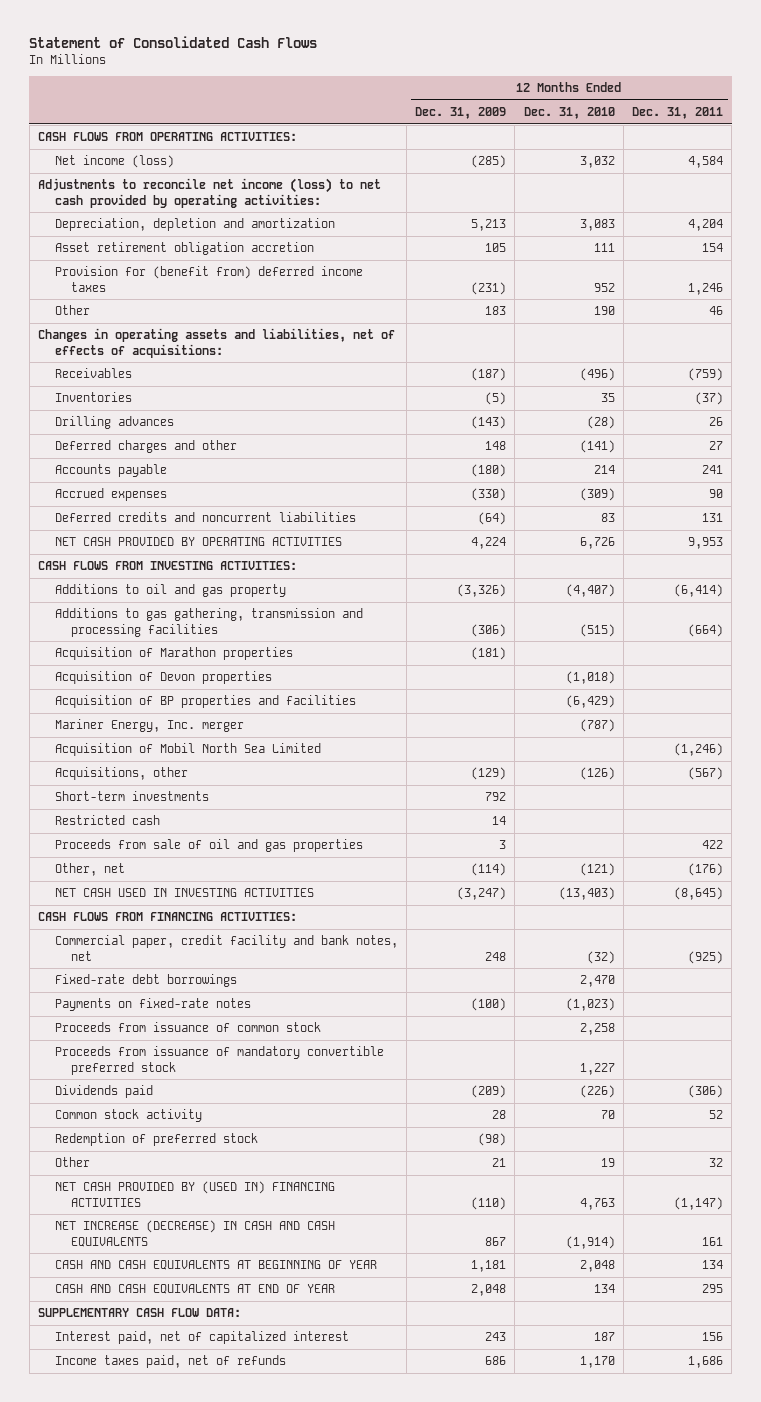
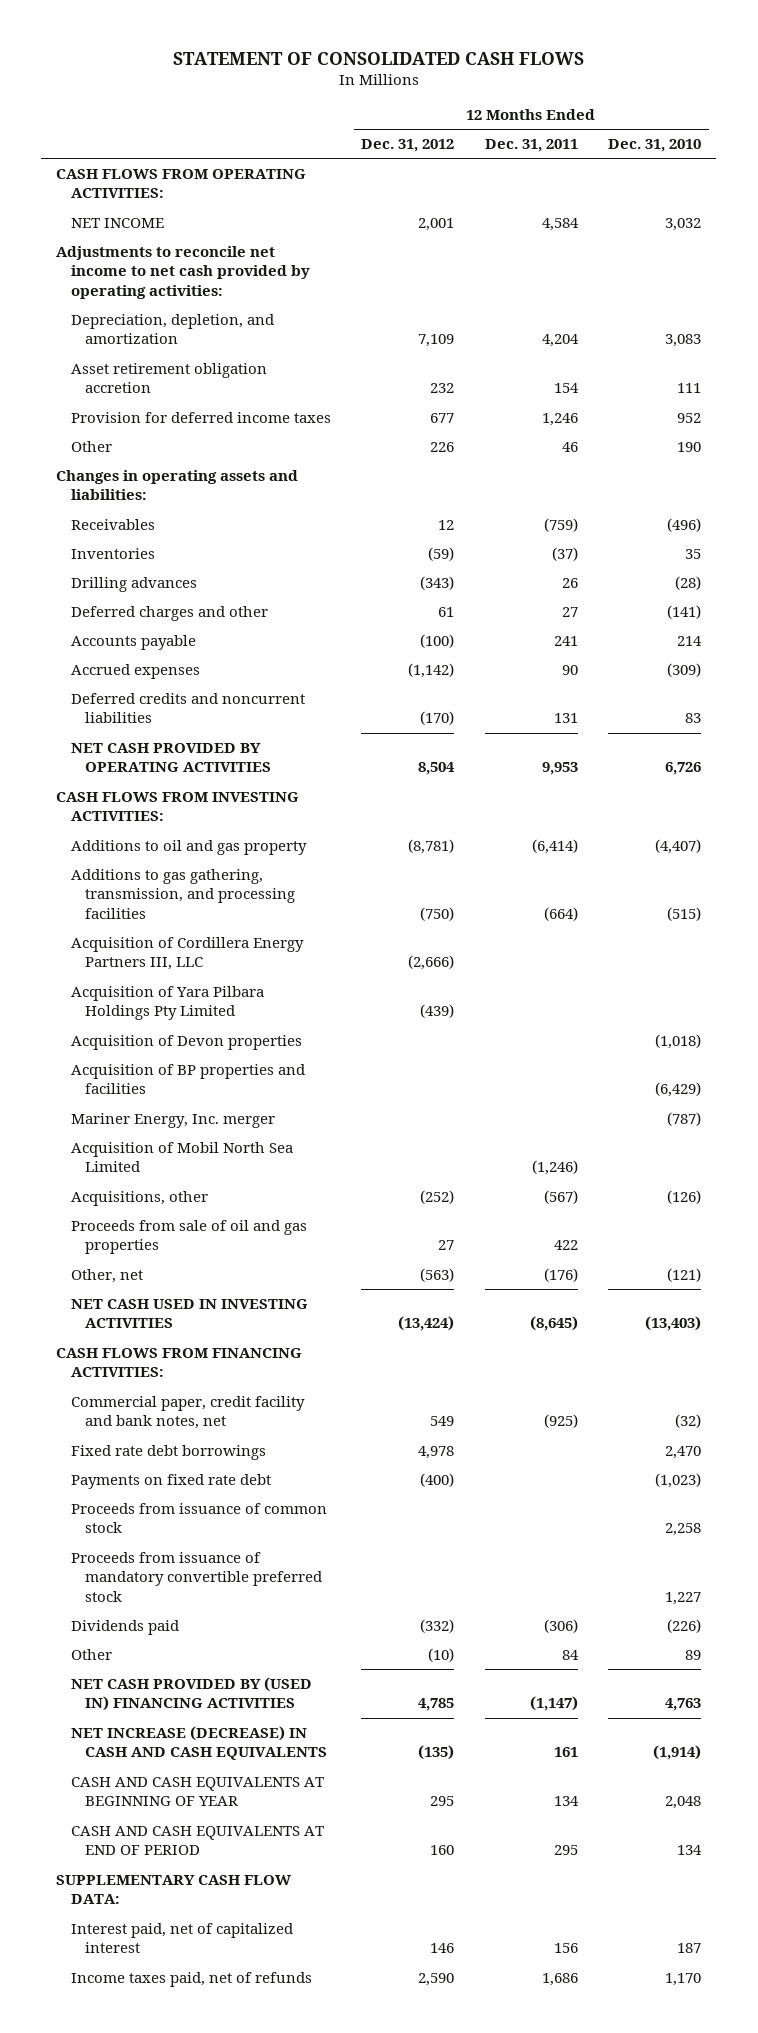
- Statement of Consolidated Cash Flows
+ STATEMENT OF CONSOLIDATED CASH FLOWS
- | 12 Months Ended Dec. 31, 2009 | 12 Months Ended Dec. 31, 2010 | 12 Months Ended Dec. 31, 2011
+ | 12 Months Ended Dec. 31, 2012 | 12 Months Ended Dec. 31, 2011 | 12 Months Ended Dec. 31, 2010
- Net income (loss) | (285) | 3,032 | 4,584
- Adjustments to reconcile net income (loss) to net cash provided by operating activities:
- Depreciation, depletion and amortization | 5,213 | 3,083 | 4,204
+ NET INCOME | 2,001 | 4,584 | 3,032
+ Adjustments to reconcile net income to net cash provided by operating activities:
+ Depreciation, depletion, and amortization | 7,109 | 4,204 | 3,083
- Provision for (benefit from) deferred income taxes | (231) | 952 | 1,246
+ Provision for deferred income taxes | 677 | 1,246 | 952
- Changes in operating assets and liabilities, net of effects of acquisitions:
+ Changes in operating assets and liabilities:
- Additions to gas gathering, transmission and processing facilities | (306) | (515) | (664)
- Acquisition of Marathon properties | (181) | |
+ Additions to gas gathering, transmission, and processing facilities | (750) | (664) | (515)
+ Acquisition of Cordillera Energy Partners III, LLC | (2,666) | |
+ Acquisition of Yara Pilbara Holdings Pty Limited | (439) | |
- Short-term investments | 792 | |
- Restricted cash | 14 | |
- Fixed-rate debt borrowings | | 2,470 |
- Payments on fixed-rate notes | (100) | (1,023) |
+ Fixed rate debt borrowings | 4,978 | | 2,470
+ Payments on fixed rate debt | (400) | | (1,023)
- Common stock activity | 28 | 70 | 52
- Redemption of preferred stock | (98) | |
- Other | 21 | 19 | 32
+ Other | (10) | 84 | 89
- CASH AND CASH EQUIVALENTS AT END OF YEAR | 2,048 | 134 | 295
+ CASH AND CASH EQUIVALENTS AT END OF PERIOD | 160 | 295 | 134

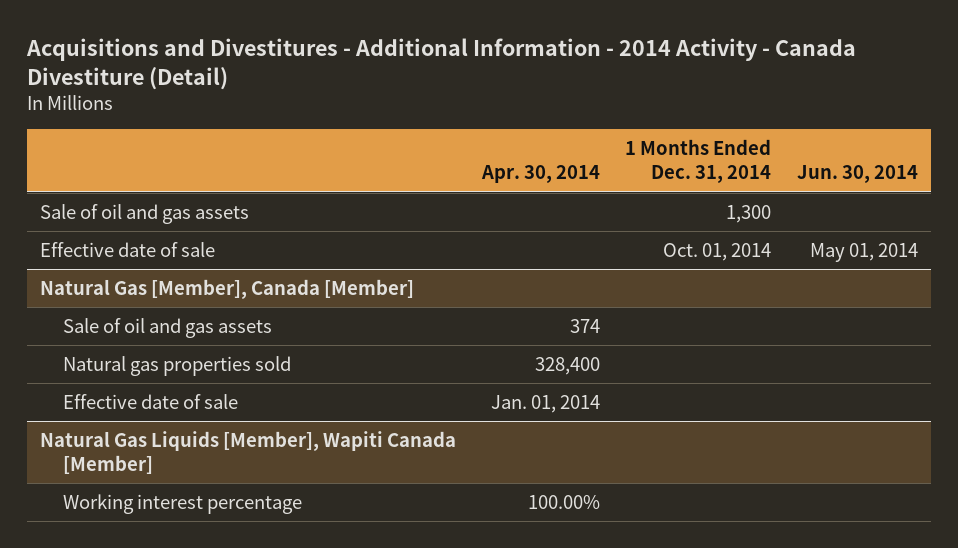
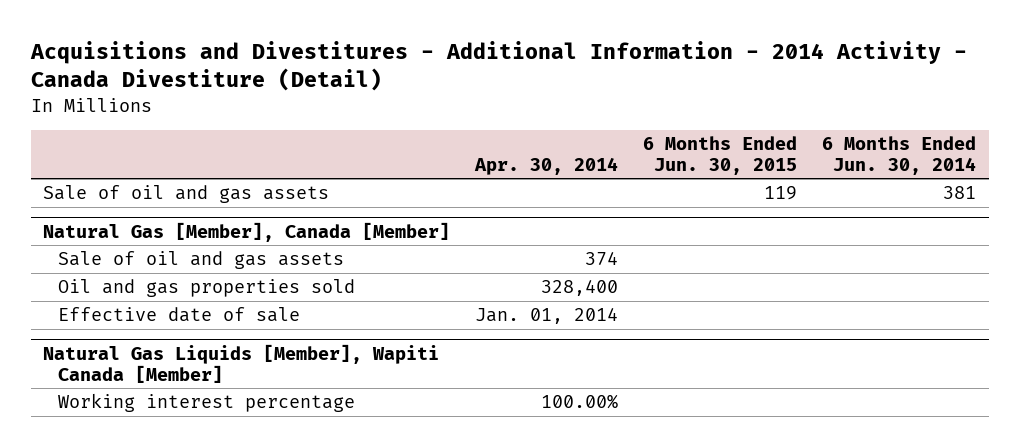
- | Apr. 30, 2014 | 1 Months Ended Dec. 31, 2014 | Jun. 30, 2014
+ | Apr. 30, 2014 | 6 Months Ended Jun. 30, 2015 | 6 Months Ended Jun. 30, 2014
- Effective date of sale | | Oct. 01, 2014 | May 01, 2014
@ Natural Gas [Member], Canada [Member]
- Natural gas properties sold | 328,400 | |
+ Oil and gas properties sold | 328,400 | |

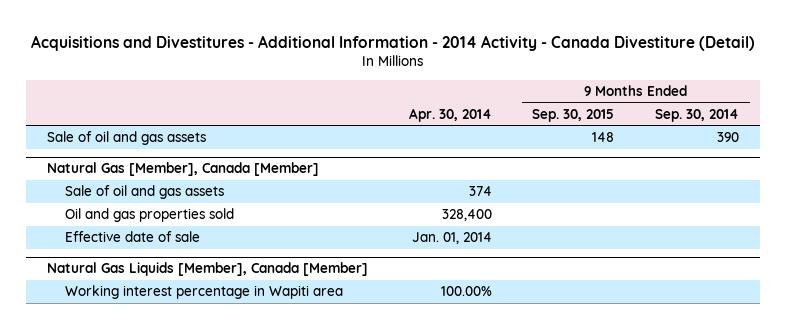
- | Apr. 30, 2014 | 6 Months Ended Jun. 30, 2015 | 6 Months Ended Jun. 30, 2014
+ | Apr. 30, 2014 | 9 Months Ended Sep. 30, 2015 | 9 Months Ended Sep. 30, 2014
- Natural Gas Liquids [Member], Wapiti Canada [Member]
- Working interest percentage | 100.00% | |
+ Natural Gas Liquids [Member], Canada [Member]
+ Working interest percentage in Wapiti area | 100.00% | |

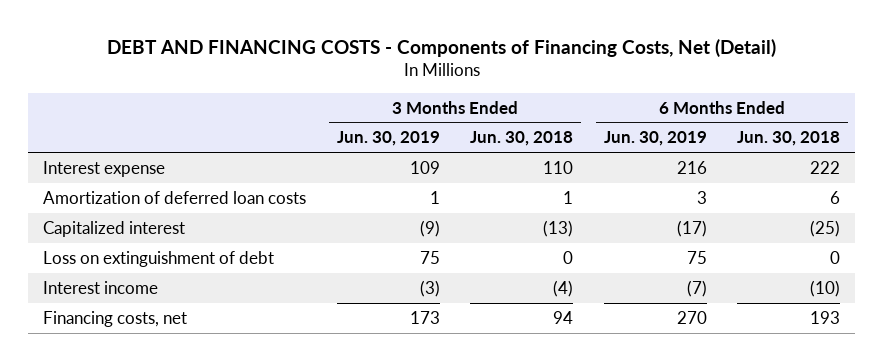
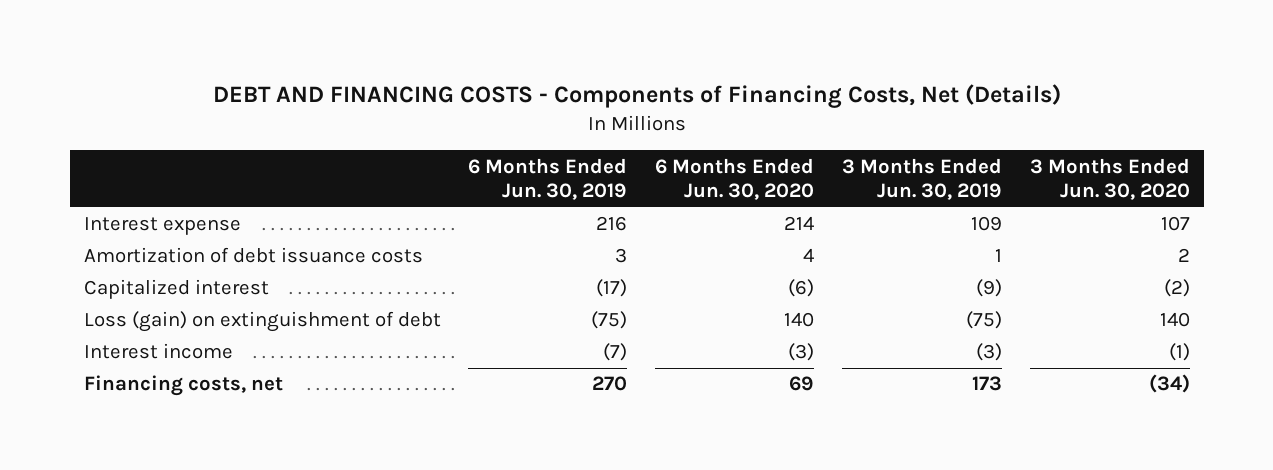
- DEBT AND FINANCING COSTS - Components of Financing Costs, Net (Detail)
+ DEBT AND FINANCING COSTS - Components of Financing Costs, Net (Details)
- | 3 Months Ended Jun. 30, 2019 | 3 Months Ended Jun. 30, 2018 | 6 Months Ended Jun. 30, 2019 | 6 Months Ended Jun. 30, 2018
+ | 6 Months Ended Jun. 30, 2019 | 6 Months Ended Jun. 30, 2020 | 3 Months Ended Jun. 30, 2019 | 3 Months Ended Jun. 30, 2020
- Amortization of deferred loan costs | 1 | 1 | 3 | 6
+ Amortization of debt issuance costs | 3 | 4 | 1 | 2
- Loss on extinguishment of debt | 75 | 0 | 75 | 0
+ Loss (gain) on extinguishment of debt | (75) | 140 | (75) | 140

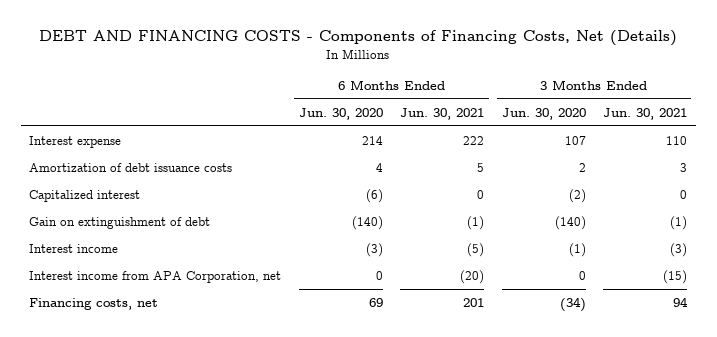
- | 6 Months Ended Jun. 30, 2019 | 6 Months Ended Jun. 30, 2020 | 3 Months Ended Jun. 30, 2019 | 3 Months Ended Jun. 30, 2020
+ | 6 Months Ended Jun. 30, 2020 | 6 Months Ended Jun. 30, 2021 | 3 Months Ended Jun. 30, 2020 | 3 Months Ended Jun. 30, 2021
- Loss (gain) on extinguishment of debt | (75) | 140 | (75) | 140
+ Gain on extinguishment of debt | (140) | (1) | (140) | (1)
+ Interest income from APA Corporation, net | 0 | (20) | 0 | (15)

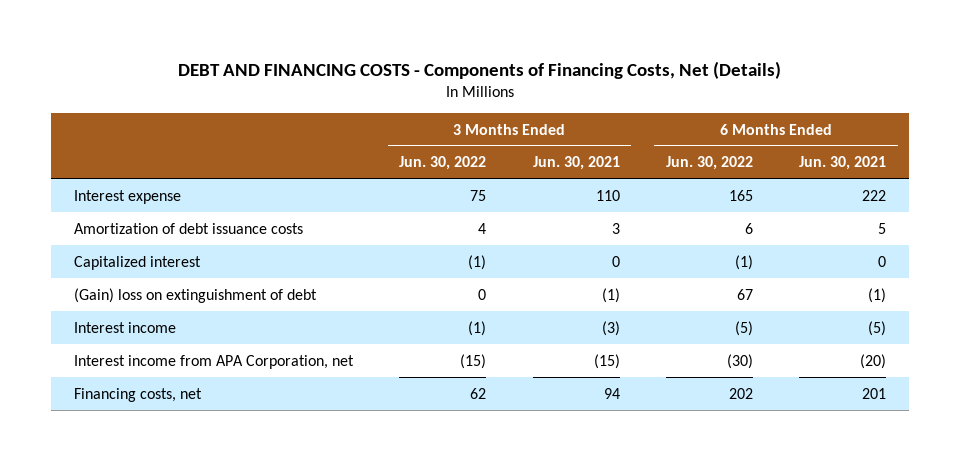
- | 6 Months Ended Jun. 30, 2020 | 6 Months Ended Jun. 30, 2021 | 3 Months Ended Jun. 30, 2020 | 3 Months Ended Jun. 30, 2021
+ | 3 Months Ended Jun. 30, 2022 | 3 Months Ended Jun. 30, 2021 | 6 Months Ended Jun. 30, 2022 | 6 Months Ended Jun. 30, 2021
- Gain on extinguishment of debt | (140) | (1) | (140) | (1)
+ (Gain) loss on extinguishment of debt | 0 | (1) | 67 | (1)

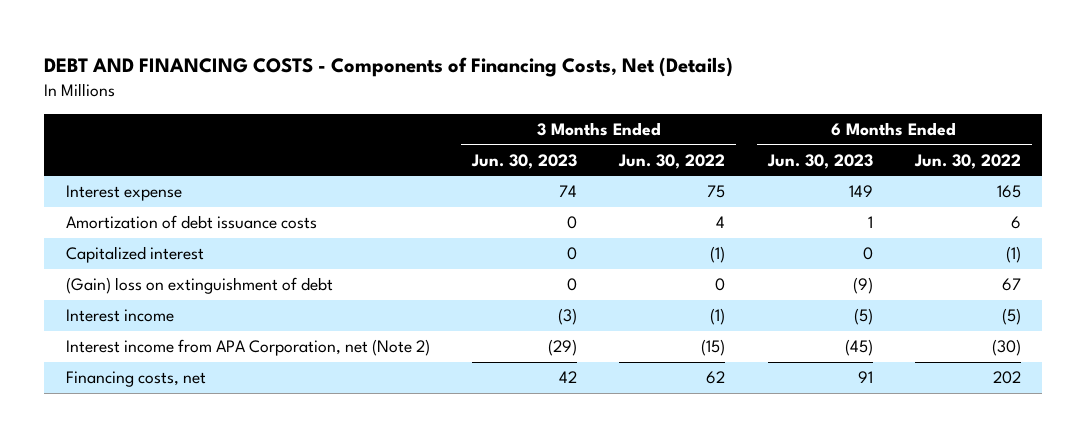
- | 3 Months Ended Jun. 30, 2022 | 3 Months Ended Jun. 30, 2021 | 6 Months Ended Jun. 30, 2022 | 6 Months Ended Jun. 30, 2021
+ | 3 Months Ended Jun. 30, 2023 | 3 Months Ended Jun. 30, 2022 | 6 Months Ended Jun. 30, 2023 | 6 Months Ended Jun. 30, 2022
- Interest income from APA Corporation, net | (15) | (15) | (30) | (20)
+ Interest income from APA Corporation, net (Note 2) | (29) | (15) | (45) | (30)

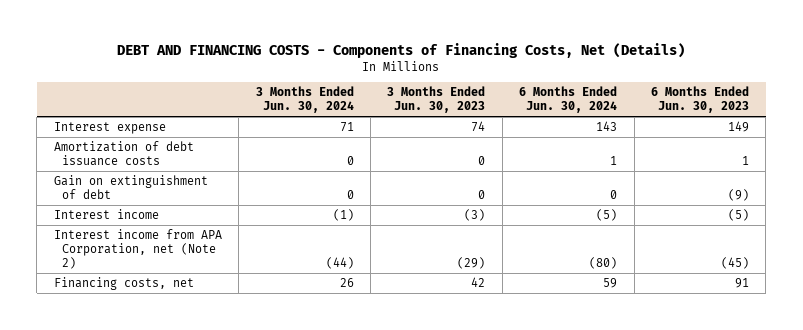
- | 3 Months Ended Jun. 30, 2023 | 3 Months Ended Jun. 30, 2022 | 6 Months Ended Jun. 30, 2023 | 6 Months Ended Jun. 30, 2022
+ | 3 Months Ended Jun. 30, 2024 | 3 Months Ended Jun. 30, 2023 | 6 Months Ended Jun. 30, 2024 | 6 Months Ended Jun. 30, 2023
- Capitalized interest | 0 | (1) | 0 | (1)
- (Gain) loss on extinguishment of debt | 0 | 0 | (9) | 67
+ Gain on extinguishment of debt | 0 | 0 | 0 | (9)

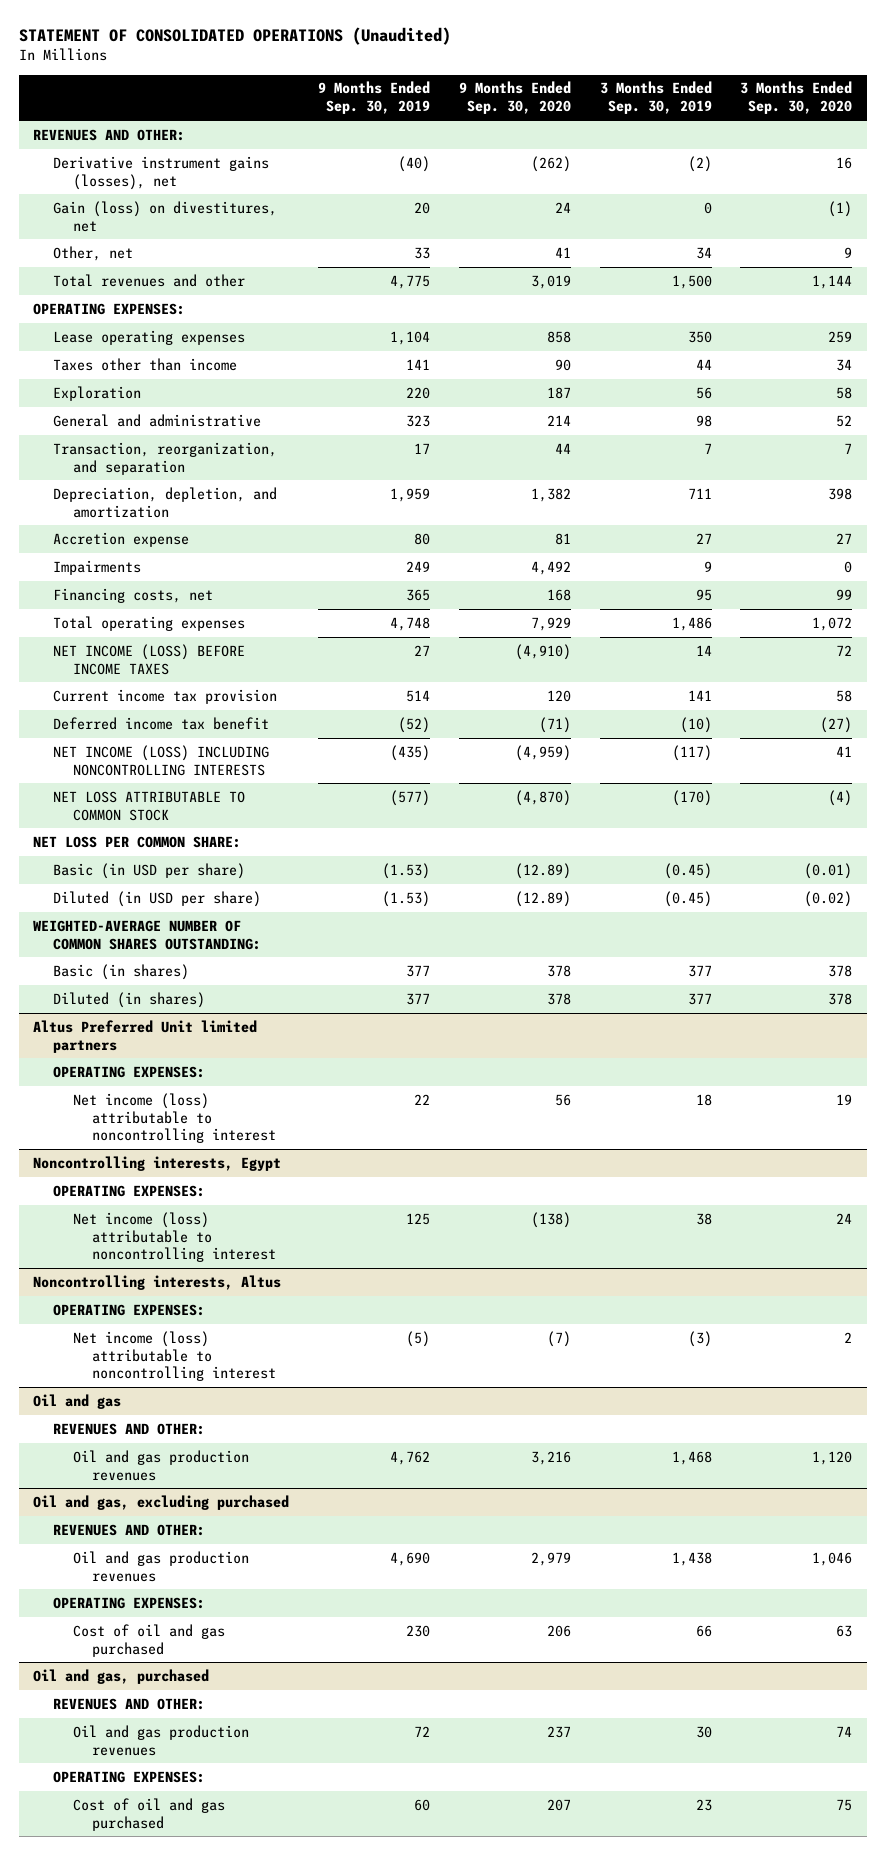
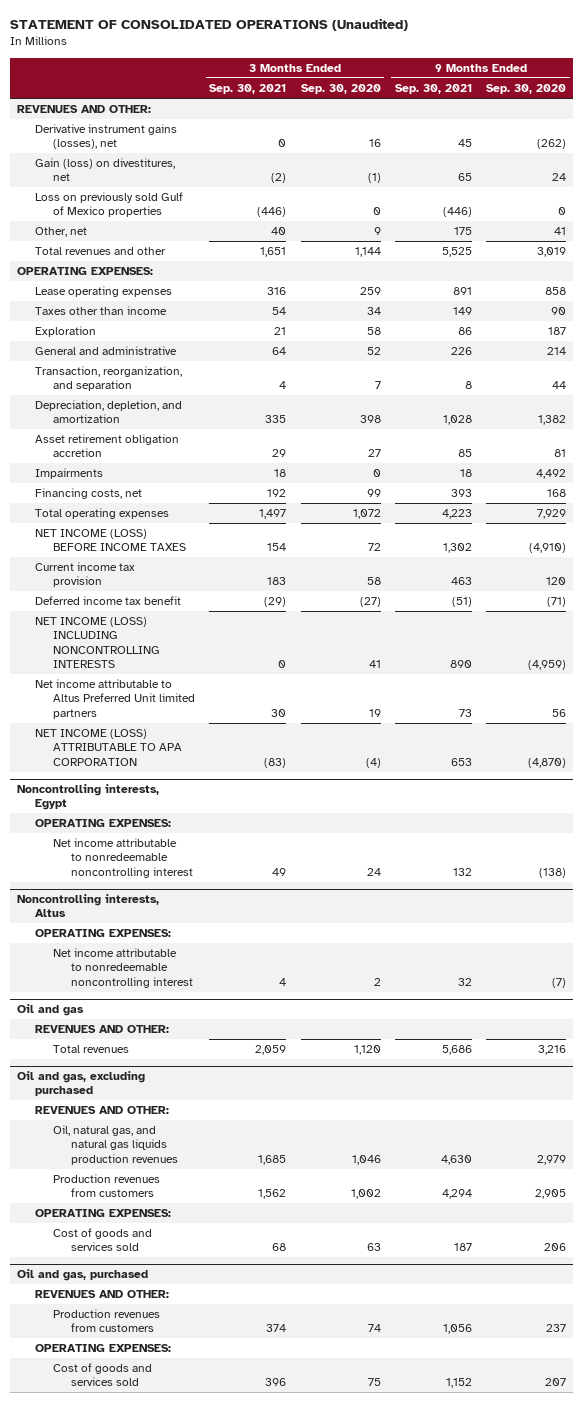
- | 9 Months Ended Sep. 30, 2019 | 9 Months Ended Sep. 30, 2020 | 3 Months Ended Sep. 30, 2019 | 3 Months Ended Sep. 30, 2020
+ | 3 Months Ended Sep. 30, 2021 | 3 Months Ended Sep. 30, 2020 | 9 Months Ended Sep. 30, 2021 | 9 Months Ended Sep. 30, 2020
+ Loss on previously sold Gulf of Mexico properties | (446) | 0 | (446) | 0
- Accretion expense | 80 | 81 | 27 | 27
+ Asset retirement obligation accretion | 29 | 27 | 85 | 81
- NET LOSS ATTRIBUTABLE TO COMMON STOCK | (577) | (4,870) | (170) | (4)
- NET LOSS PER COMMON SHARE:
- Basic (in USD per share) | (1.53) | (12.89) | (0.45) | (0.01)
- Diluted (in USD per share) | (1.53) | (12.89) | (0.45) | (0.02)
- WEIGHTED-AVERAGE NUMBER OF COMMON SHARES OUTSTANDING:
- Basic (in shares) | 377 | 378 | 377 | 378
- Diluted (in shares) | 377 | 378 | 377 | 378
- Altus Preferred Unit limited partners
- OPERATING EXPENSES:
- Net income (loss) attributable to noncontrolling interest | 22 | 56 | 18 | 19
+ Net income attributable to Altus Preferred Unit limited partners | 30 | 19 | 73 | 56
+ NET INCOME (LOSS) ATTRIBUTABLE TO APA CORPORATION | (83) | (4) | 653 | (4,870)
@ Noncontrolling interests, Egypt
- Net income (loss) attributable to noncontrolling interest | 125 | (138) | 38 | 24
+ Net income attributable to nonredeemable noncontrolling interest | 49 | 24 | 132 | (138)
@ Noncontrolling interests, Altus
- Net income (loss) attributable to noncontrolling interest | (5) | (7) | (3) | 2
+ Net income attributable to nonredeemable noncontrolling interest | 4 | 2 | 32 | (7)
@ Oil and gas
- Oil and gas production revenues | 4,762 | 3,216 | 1,468 | 1,120
+ Total revenues | 2,059 | 1,120 | 5,686 | 3,216
@ Oil and gas, excluding purchased
- Oil and gas production revenues | 4,690 | 2,979 | 1,438 | 1,046
+ Oil, natural gas, and natural gas liquids production revenues | 1,685 | 1,046 | 4,630 | 2,979
+ Production revenues from customers | 1,562 | 1,002 | 4,294 | 2,905
- Cost of oil and gas purchased | 230 | 206 | 66 | 63
+ Cost of goods and services sold | 68 | 63 | 187 | 206
@ Oil and gas, purchased
- Oil and gas production revenues | 72 | 237 | 30 | 74
+ Production revenues from customers | 374 | 74 | 1,056 | 237
- Cost of oil and gas purchased | 60 | 207 | 23 | 75
+ Cost of goods and services sold | 396 | 75 | 1,152 | 207

